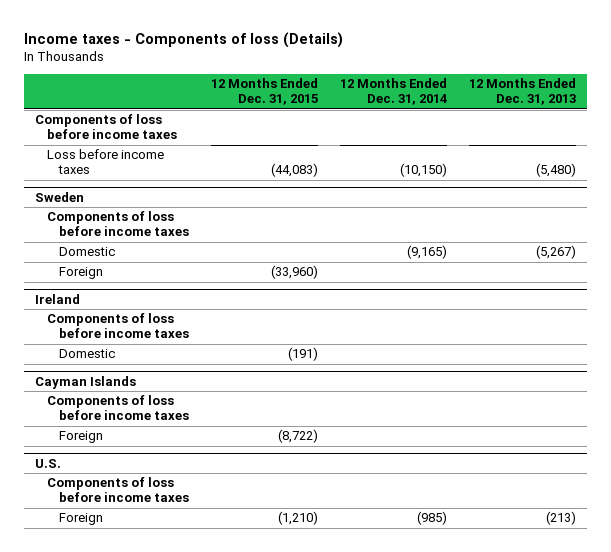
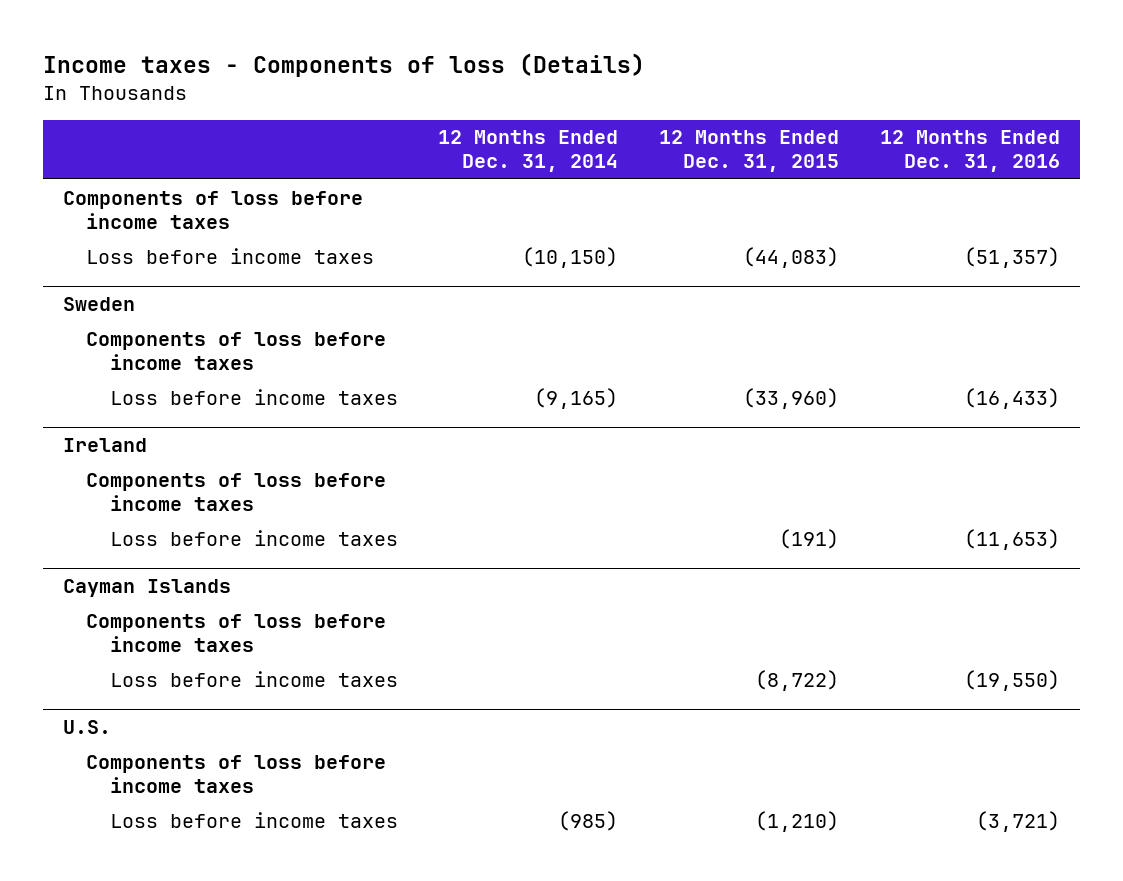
- | 12 Months Ended Dec. 31, 2015 | 12 Months Ended Dec. 31, 2014 | 12 Months Ended Dec. 31, 2013
+ | 12 Months Ended Dec. 31, 2014 | 12 Months Ended Dec. 31, 2015 | 12 Months Ended Dec. 31, 2016
@ Sweden
- Domestic | | (9,165) | (5,267)
- Foreign | (33,960) | |
+ Loss before income taxes | (9,165) | (33,960) | (16,433)
@ Ireland
- Domestic | (191) | |
+ Loss before income taxes | | (191) | (11,653)
@ Cayman Islands
- Foreign | (8,722) | |
+ Loss before income taxes | | (8,722) | (19,550)
@ U.S.
- Foreign | (1,210) | (985) | (213)
+ Loss before income taxes | (985) | (1,210) | (3,721)

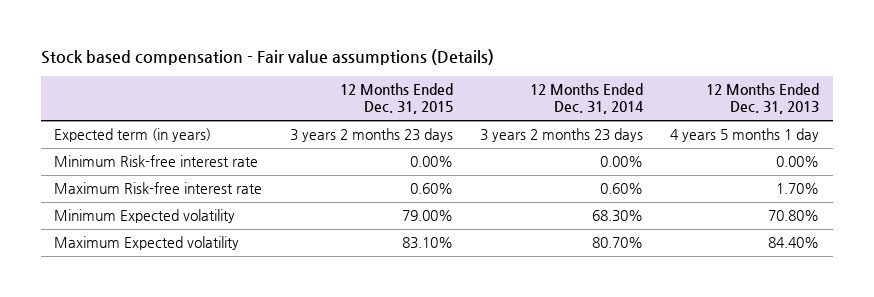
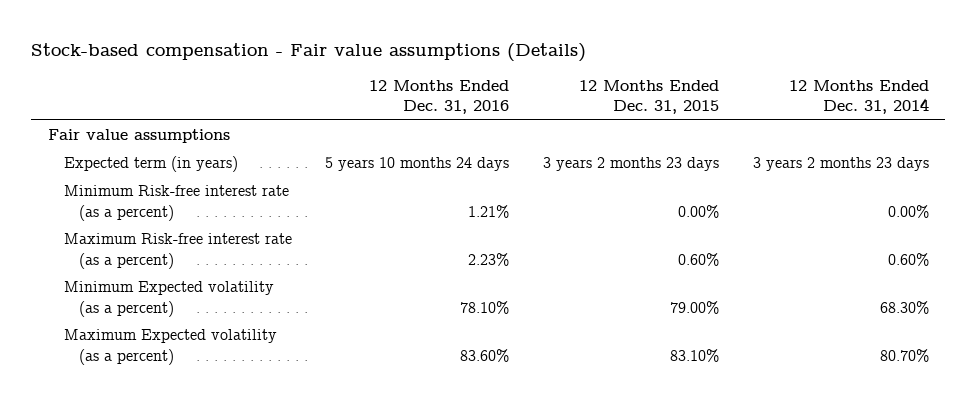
- Stock based compensation - Fair value assumptions (Details)
+ Stock-based compensation - Fair value assumptions (Details)
- | 12 Months Ended Dec. 31, 2015 | 12 Months Ended Dec. 31, 2014 | 12 Months Ended Dec. 31, 2013
+ | 12 Months Ended Dec. 31, 2016 | 12 Months Ended Dec. 31, 2015 | 12 Months Ended Dec. 31, 2014
+ Fair value assumptions
- Minimum Risk-free interest rate | 0.00% | 0.00% | 0.00%
- Maximum Risk-free interest rate | 0.60% | 0.60% | 1.70%
- Minimum Expected volatility | 79.00% | 68.30% | 70.80%
- Maximum Expected volatility | 83.10% | 80.70% | 84.40%
+ Minimum Risk-free interest rate (as a percent) | 1.21% | 0.00% | 0.00%
+ Maximum Risk-free interest rate (as a percent) | 2.23% | 0.60% | 0.60%
+ Minimum Expected volatility (as a percent) | 78.10% | 79.00% | 68.30%
+ Maximum Expected volatility (as a percent) | 83.60% | 83.10% | 80.70%

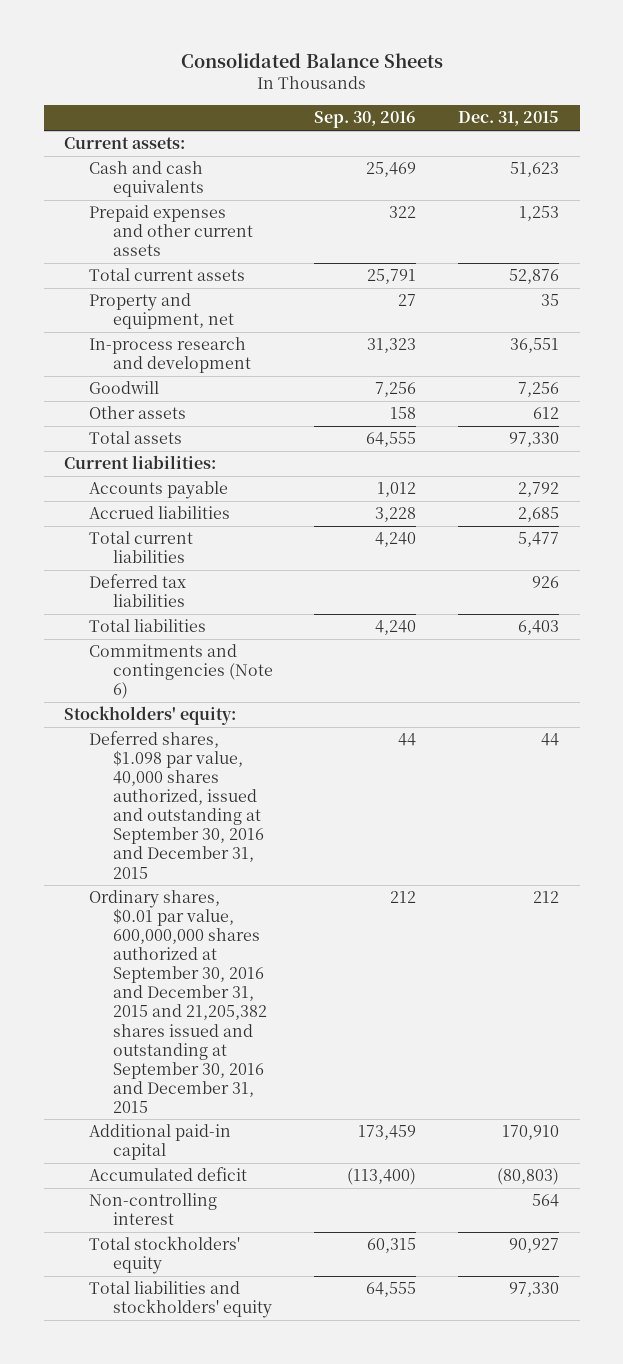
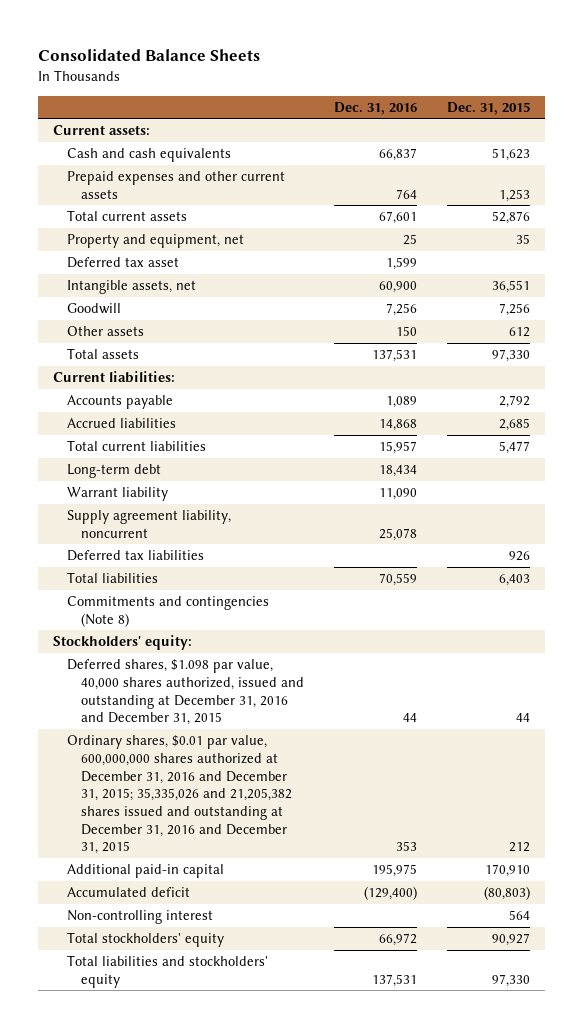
- | Sep. 30, 2016 | Dec. 31, 2015
+ | Dec. 31, 2016 | Dec. 31, 2015
- In-process research and development | 31,323 | 36,551
+ Deferred tax asset | 1,599 |
+ Intangible assets, net | 60,900 | 36,551
+ Long-term debt | 18,434 |
+ Warrant liability | 11,090 |
+ Supply agreement liability, noncurrent | 25,078 |
- Commitments and contingencies (Note 6)
+ Commitments and contingencies (Note 8)
- Deferred shares, $1.098 par value, 40,000 shares authorized, issued and outstanding at September 30, 2016 and December 31, 2015 | 44 | 44
- Ordinary shares, $0.01 par value, 600,000,000 shares authorized at September 30, 2016 and December 31, 2015 and 21,205,382 shares issued and outstanding at September 30, 2016 and December 31, 2015 | 212 | 212
+ Deferred shares, $1.098 par value, 40,000 shares authorized, issued and outstanding at December 31, 2016 and December 31, 2015 | 44 | 44
+ Ordinary shares, $0.01 par value, 600,000,000 shares authorized at December 31, 2016 and December 31, 2015; 35,335,026 and 21,205,382 shares issued and outstanding at December 31, 2016 and December 31, 2015 | 353 | 212

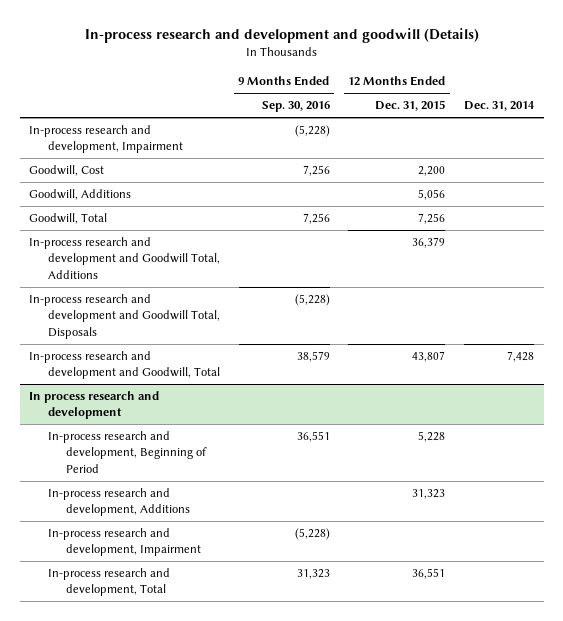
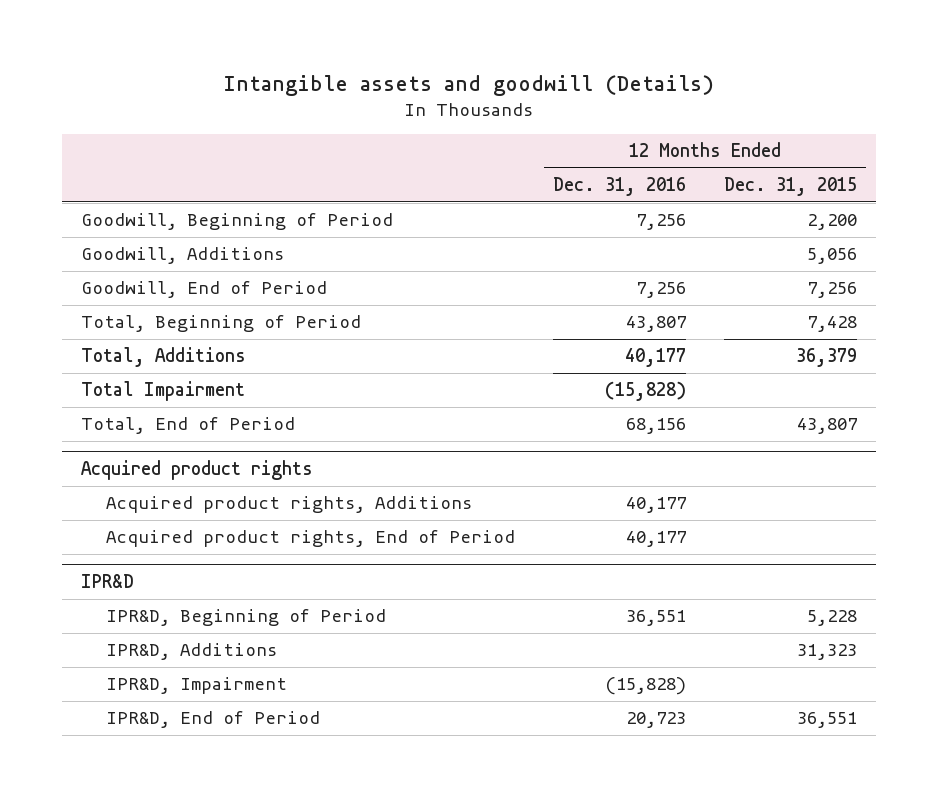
- In-process research and development and goodwill (Details)
+ Intangible assets and goodwill (Details)
- | 9 Months Ended Sep. 30, 2016 | 12 Months Ended Dec. 31, 2015 | Dec. 31, 2014
+ | 12 Months Ended Dec. 31, 2016 | 12 Months Ended Dec. 31, 2015
- In-process research and development, Impairment | (5,228) | |
- Goodwill, Cost | 7,256 | 2,200 |
+ Goodwill, Beginning of Period | 7,256 | 2,200
- Goodwill, Total | 7,256 | 7,256 |
- In-process research and development and Goodwill Total, Additions | | 36,379 |
- In-process research and development and Goodwill Total, Disposals | (5,228) | |
- In-process research and development and Goodwill, Total | 38,579 | 43,807 | 7,428
- In process research and development
- In-process research and development, Beginning of Period | 36,551 | 5,228 |
- In-process research and development, Additions | | 31,323 |
- In-process research and development, Impairment | (5,228) | |
- In-process research and development, Total | 31,323 | 36,551 |
+ Goodwill, End of Period | 7,256 | 7,256
+ Total, Beginning of Period | 43,807 | 7,428
+ Total, Additions | 40,177 | 36,379
+ Total Impairment | (15,828) |
+ Total, End of Period | 68,156 | 43,807
+ Acquired product rights
+ Acquired product rights, Additions | 40,177 |
+ Acquired product rights, End of Period | 40,177 |
+ IPR&D
+ IPR&D, Beginning of Period | 36,551 | 5,228
+ IPR&D, Additions | | 31,323
+ IPR&D, Impairment | (15,828) |
+ IPR&D, End of Period | 20,723 | 36,551

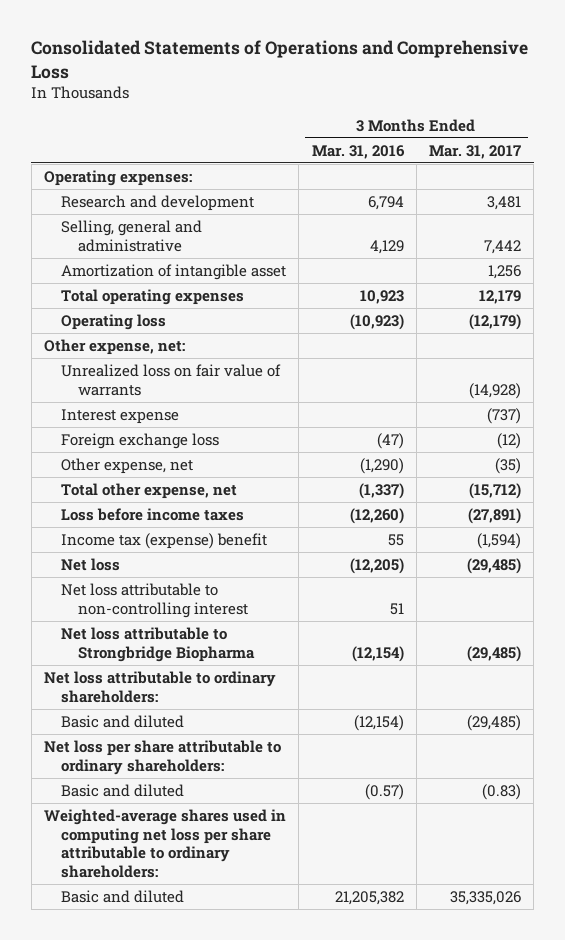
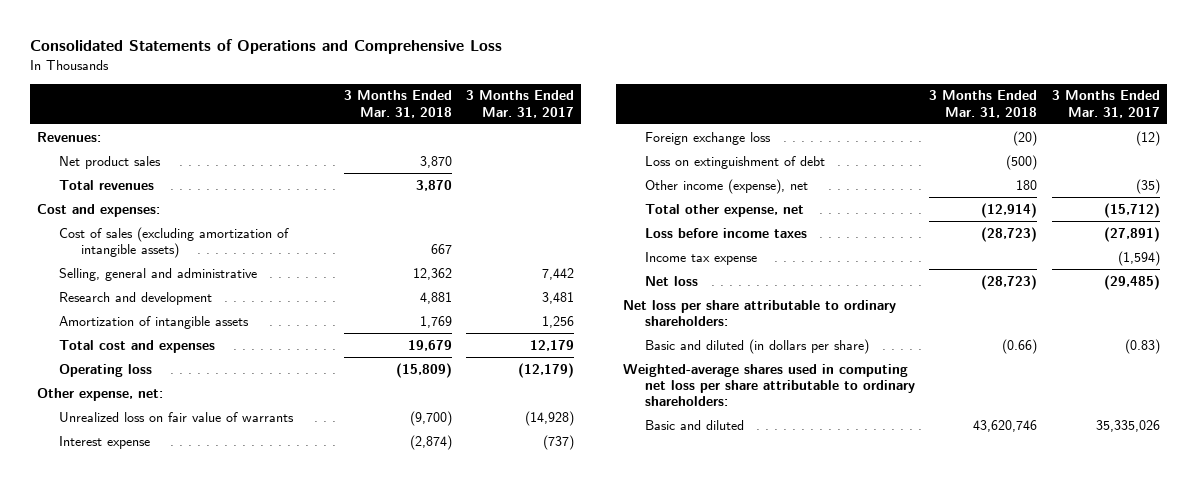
- | 3 Months Ended Mar. 31, 2016 | 3 Months Ended Mar. 31, 2017
+ | 3 Months Ended Mar. 31, 2018 | 3 Months Ended Mar. 31, 2017
- Operating expenses:
+ Revenues:
+ Net product sales | 3,870 |
+ Total revenues | 3,870 |
+ Cost and expenses:
+ Cost of sales (excluding amortization of intangible assets) | 667 |
- Amortization of intangible asset | | 1,256
- Total operating expenses | 10,923 | 12,179
moved down: Research and development | 4,881 | 3,481
+ Amortization of intangible assets | 1,769 | 1,256
+ Total cost and expenses | 19,679 | 12,179
- Other expense, net | (1,290) | (35)
+ Loss on extinguishment of debt | (500) |
+ Other income (expense), net | 180 | (35)
- Income tax (expense) benefit | 55 | (1,594)
+ Income tax expense | | (1,594)
- Net loss attributable to non-controlling interest | 51 |
- Net loss attributable to Strongbridge Biopharma | (12,154) | (29,485)
- Net loss attributable to ordinary shareholders:
- Basic and diluted | (12,154) | (29,485)
- Basic and diluted | (0.57) | (0.83)
+ Basic and diluted (in dollars per share) | (0.66) | (0.83)

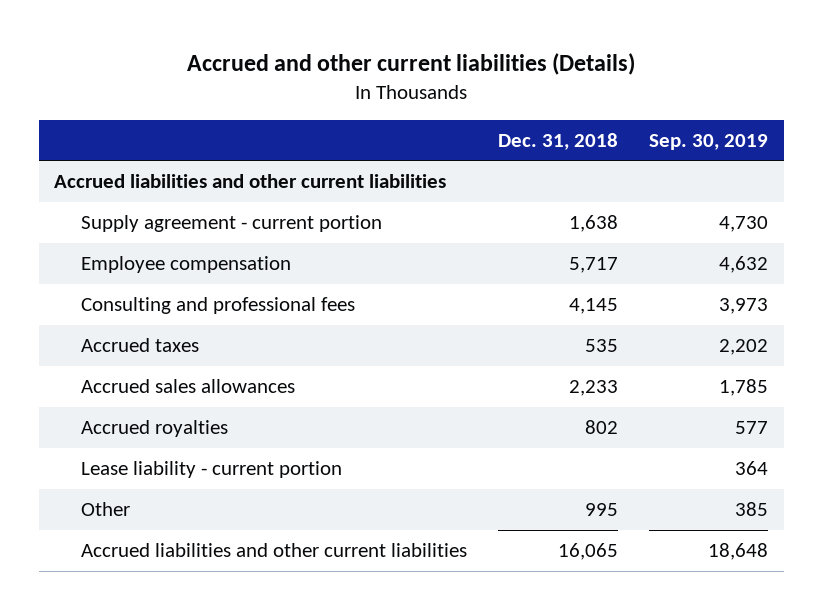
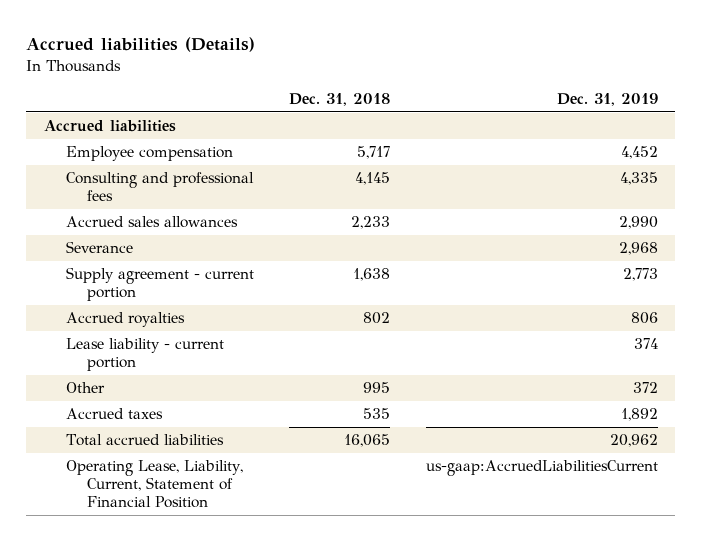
- Accrued and other current liabilities (Details)
+ Accrued liabilities (Details)
- | Dec. 31, 2018 | Sep. 30, 2019
+ | Dec. 31, 2018 | Dec. 31, 2019
- Accrued liabilities and other current liabilities
+ Accrued liabilities
+ Severance | | 2,968
moved down: Supply agreement - current portion | 1,638 | 2,773
- Accrued liabilities and other current liabilities | 16,065 | 18,648
moved down: Accrued taxes | 535 | 1,892
+ Total accrued liabilities | 16,065 | 20,962
+ Operating Lease, Liability, Current, Statement of Financial Position | | us-gaap:AccruedLiabilitiesCurrent

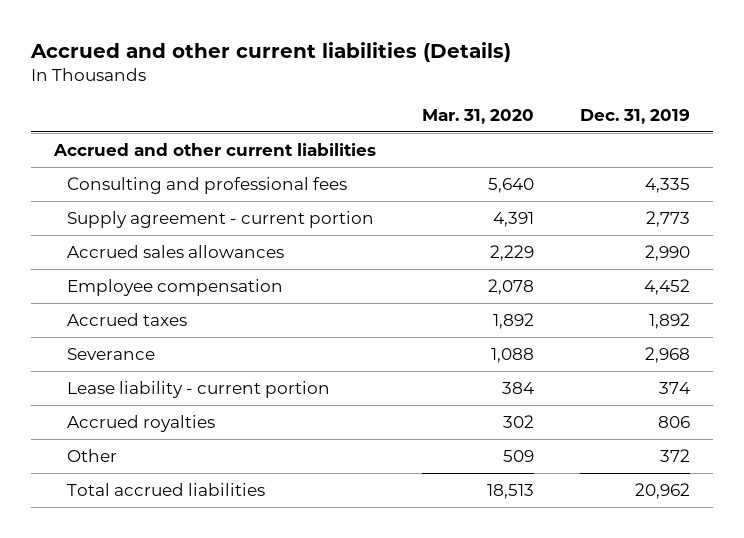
- Accrued liabilities (Details)
+ Accrued and other current liabilities (Details)
- | Dec. 31, 2018 | Dec. 31, 2019
+ | Mar. 31, 2020 | Dec. 31, 2019
- Accrued liabilities
+ Accrued and other current liabilities
moved up: Supply agreement - current portion | 4,391 | 2,773
moved down: Employee compensation | 2,078 | 4,452
moved up: Accrued taxes | 1,892 | 1,892
moved down: Accrued royalties | 302 | 806
- Operating Lease, Liability, Current, Statement of Financial Position | | us-gaap:AccruedLiabilitiesCurrent

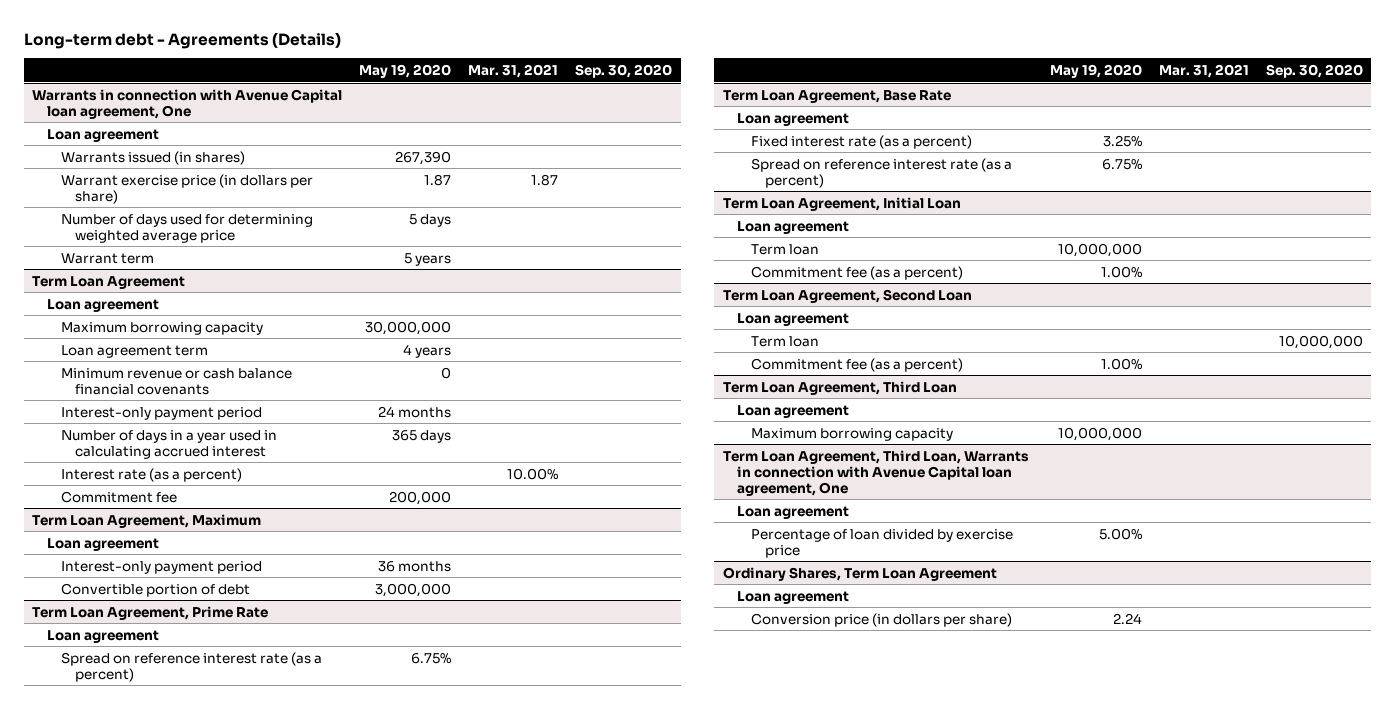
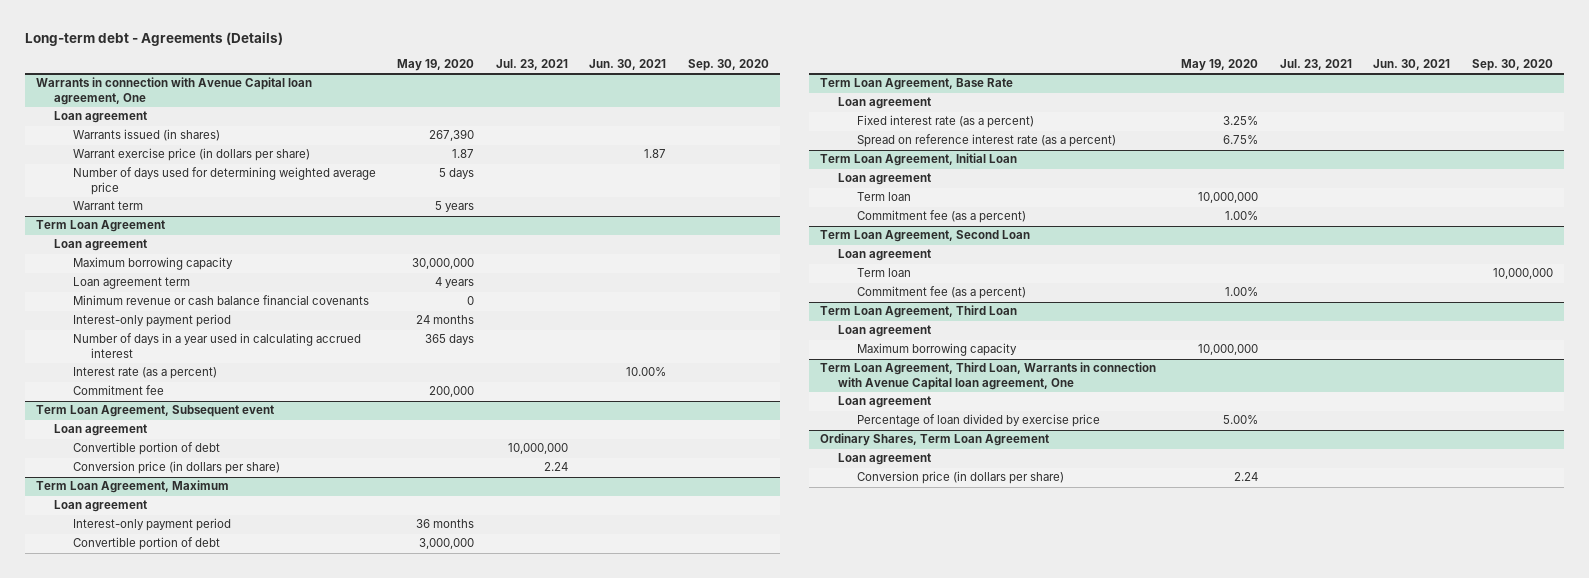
- | May 19, 2020 | Mar. 31, 2021 | Sep. 30, 2020
+ | May 19, 2020 | Jul. 23, 2021 | Jun. 30, 2021 | Sep. 30, 2020
+ Term Loan Agreement, Subsequent event
+ Loan agreement
+ Convertible portion of debt | | 10,000,000 | |
+ Conversion price (in dollars per share) | | 2.24 | |
- Term Loan Agreement, Prime Rate
- Loan agreement
- Spread on reference interest rate (as a percent) | 6.75% | |

